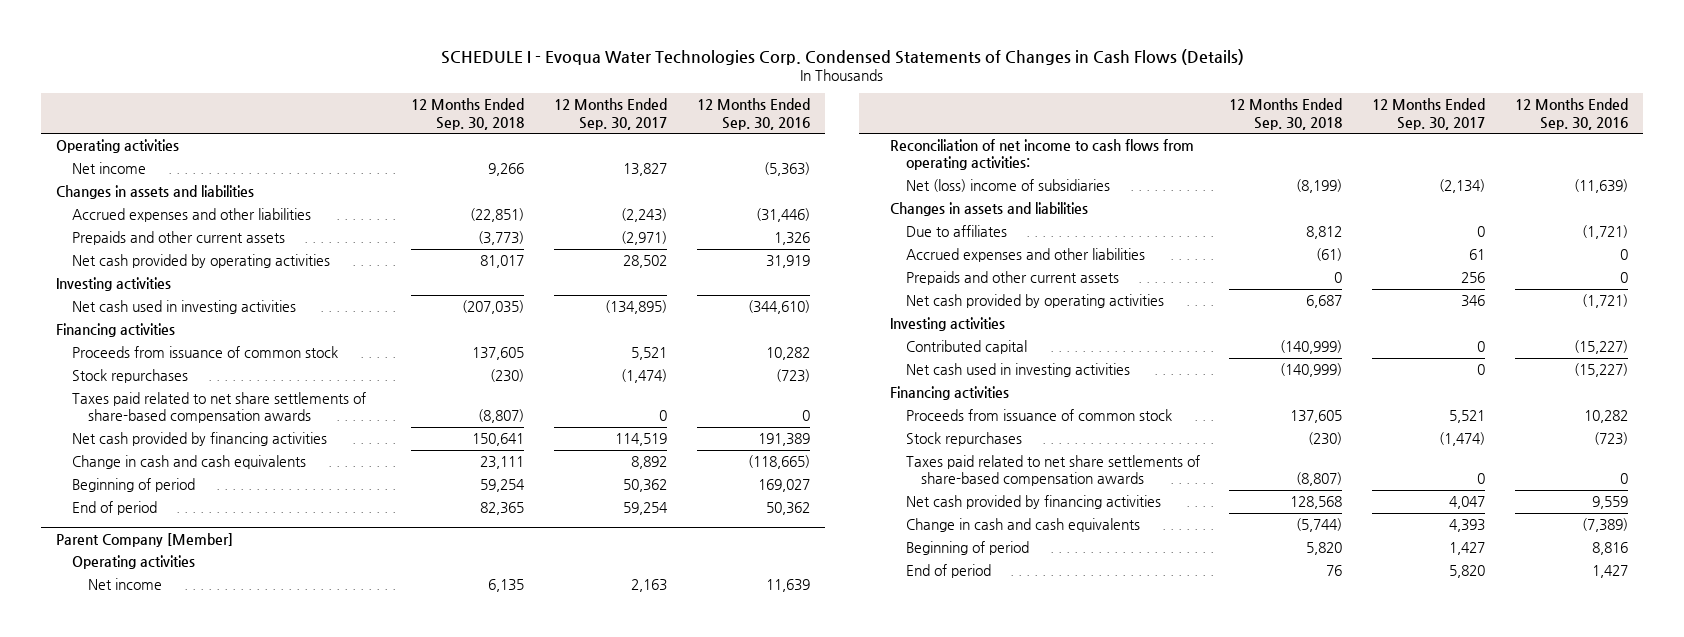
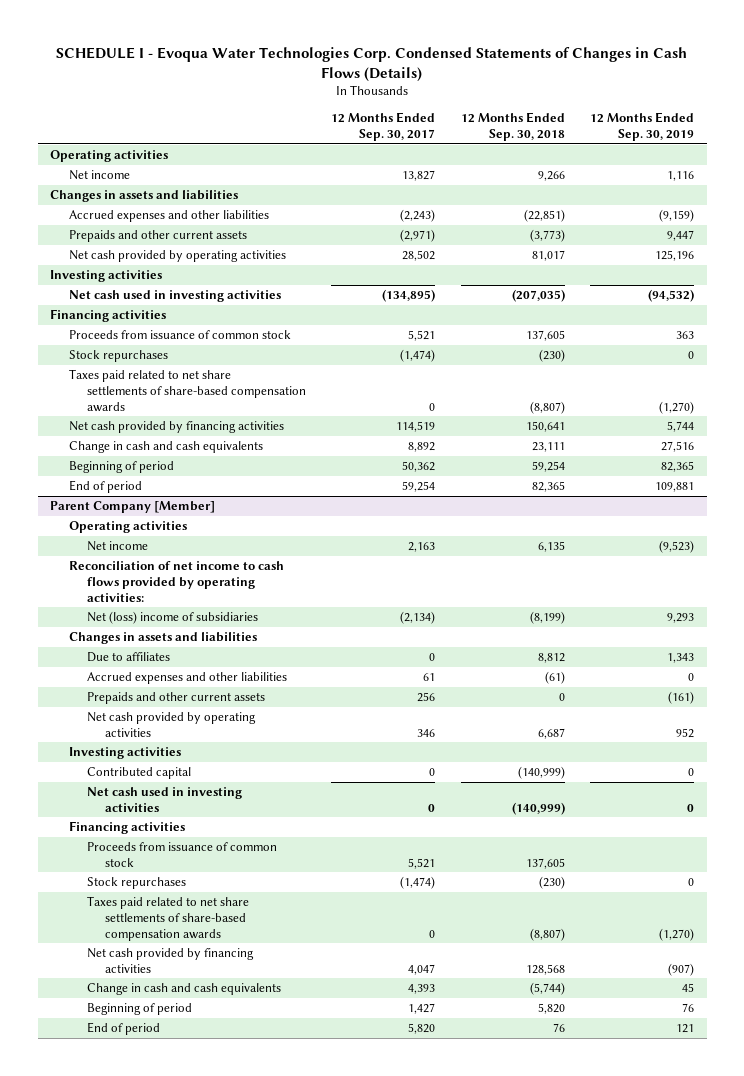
- | 12 Months Ended Sep. 30, 2018 | 12 Months Ended Sep. 30, 2017 | 12 Months Ended Sep. 30, 2016
+ | 12 Months Ended Sep. 30, 2017 | 12 Months Ended Sep. 30, 2018 | 12 Months Ended Sep. 30, 2019
@ Parent Company [Member]
- Reconciliation of net income to cash flows from operating activities:
+ Reconciliation of net income to cash flows provided by operating activities:

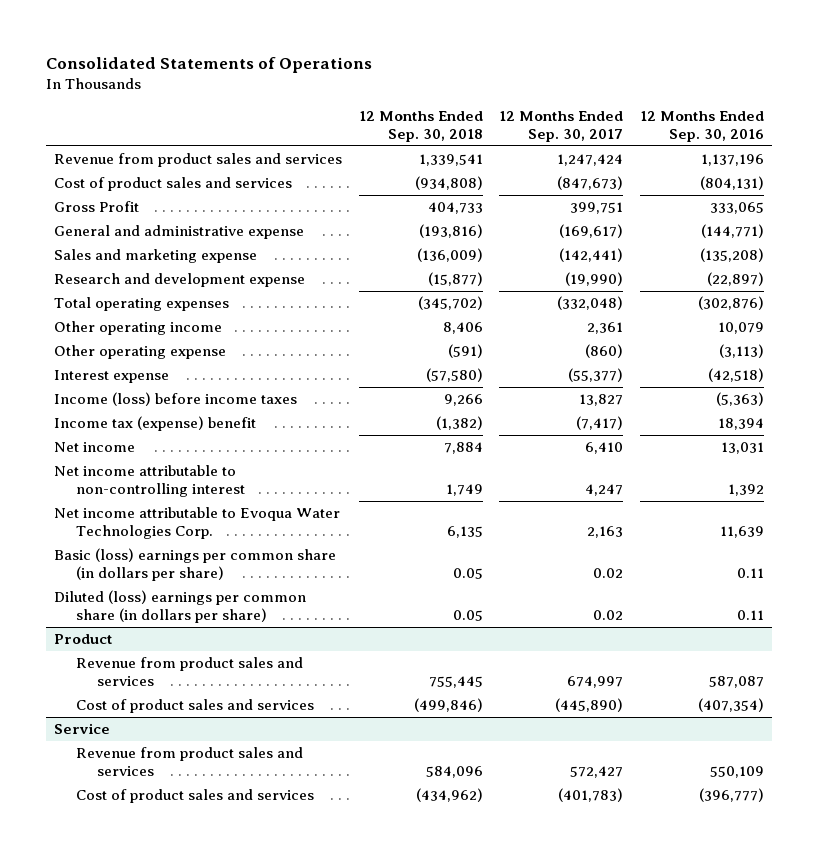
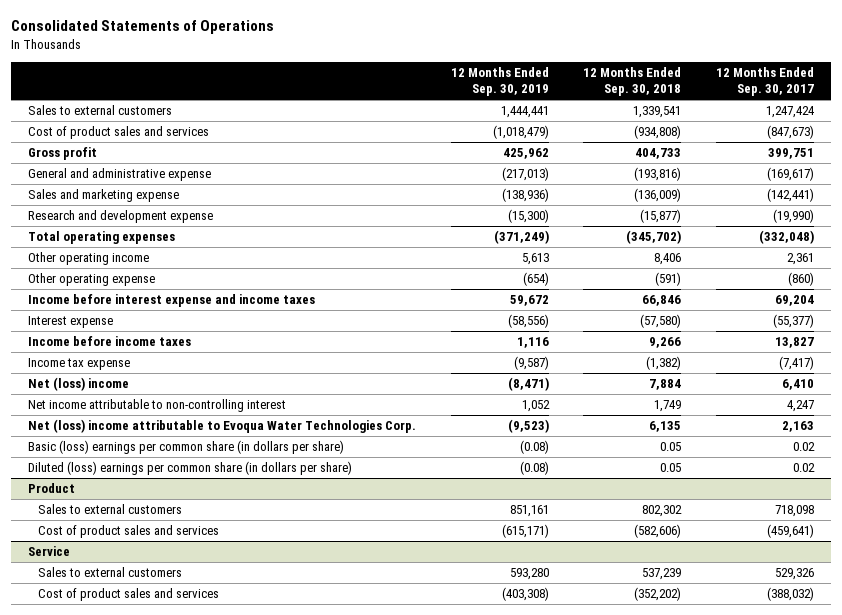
- | 12 Months Ended Sep. 30, 2018 | 12 Months Ended Sep. 30, 2017 | 12 Months Ended Sep. 30, 2016
+ | 12 Months Ended Sep. 30, 2019 | 12 Months Ended Sep. 30, 2018 | 12 Months Ended Sep. 30, 2017
- Revenue from product sales and services | 1,339,541 | 1,247,424 | 1,137,196
+ Sales to external customers | 1,444,441 | 1,339,541 | 1,247,424
- Gross Profit | 404,733 | 399,751 | 333,065
+ Gross profit | 425,962 | 404,733 | 399,751
+ Income before interest expense and income taxes | 59,672 | 66,846 | 69,204
- Income (loss) before income taxes | 9,266 | 13,827 | (5,363)
- Income tax (expense) benefit | (1,382) | (7,417) | 18,394
- Net income | 7,884 | 6,410 | 13,031
+ Income before income taxes | 1,116 | 9,266 | 13,827
+ Income tax expense | (9,587) | (1,382) | (7,417)
+ Net (loss) income | (8,471) | 7,884 | 6,410
- Net income attributable to Evoqua Water Technologies Corp. | 6,135 | 2,163 | 11,639
+ Net (loss) income attributable to Evoqua Water Technologies Corp. | (9,523) | 6,135 | 2,163
@ Product
- Revenue from product sales and services | 755,445 | 674,997 | 587,087
- Cost of product sales and services | (499,846) | (445,890) | (407,354)
+ Sales to external customers | 851,161 | 802,302 | 718,098
+ Cost of product sales and services | (615,171) | (582,606) | (459,641)
@ Service
- Revenue from product sales and services | 584,096 | 572,427 | 550,109
- Cost of product sales and services | (434,962) | (401,783) | (396,777)
+ Sales to external customers | 593,280 | 537,239 | 529,326
+ Cost of product sales and services | (403,308) | (352,202) | (388,032)

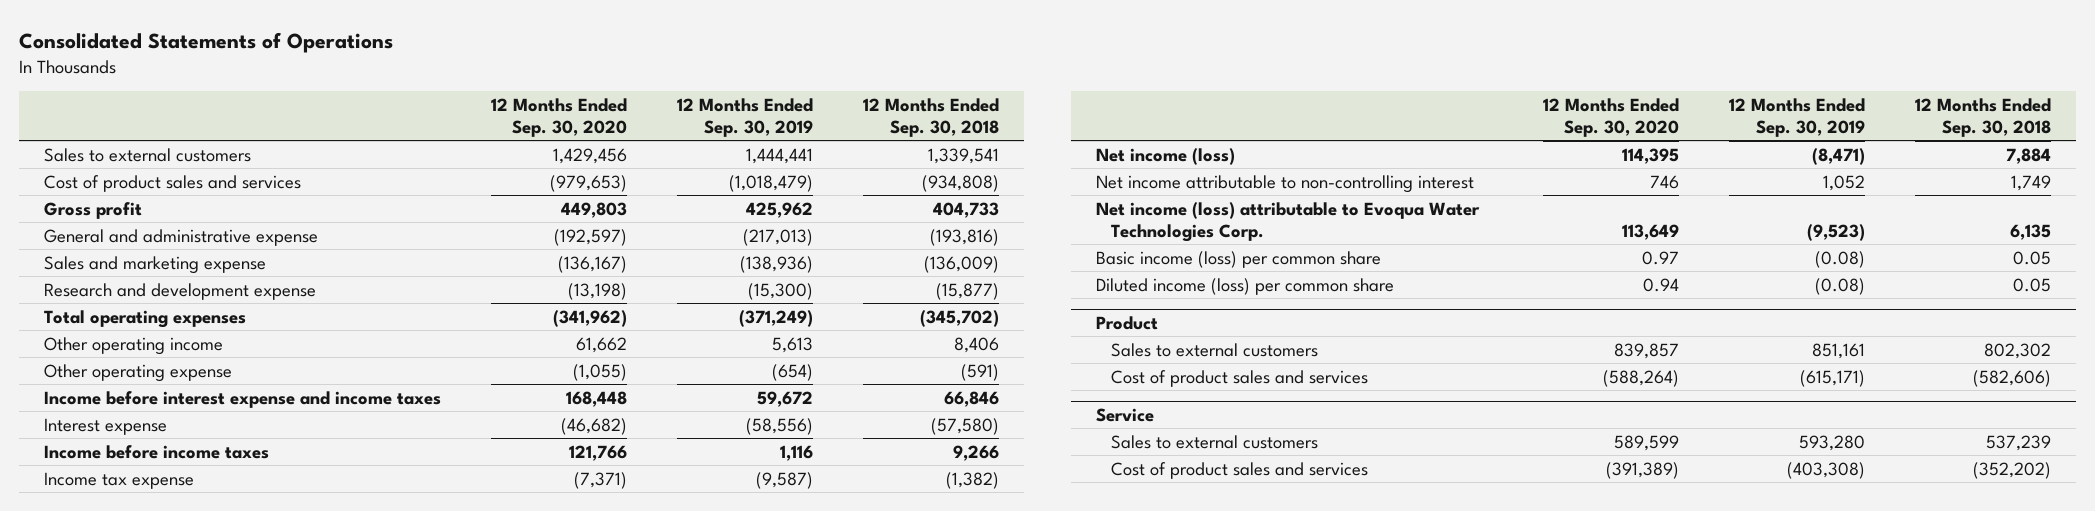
- | 12 Months Ended Sep. 30, 2019 | 12 Months Ended Sep. 30, 2018 | 12 Months Ended Sep. 30, 2017
+ | 12 Months Ended Sep. 30, 2020 | 12 Months Ended Sep. 30, 2019 | 12 Months Ended Sep. 30, 2018
- Net (loss) income | (8,471) | 7,884 | 6,410
+ Net income (loss) | 114,395 | (8,471) | 7,884
- Net (loss) income attributable to Evoqua Water Technologies Corp. | (9,523) | 6,135 | 2,163
- Basic (loss) earnings per common share (in dollars per share) | (0.08) | 0.05 | 0.02
- Diluted (loss) earnings per common share (in dollars per share) | (0.08) | 0.05 | 0.02
+ Net income (loss) attributable to Evoqua Water Technologies Corp. | 113,649 | (9,523) | 6,135
+ Basic income (loss) per common share | 0.97 | (0.08) | 0.05
+ Diluted income (loss) per common share | 0.94 | (0.08) | 0.05

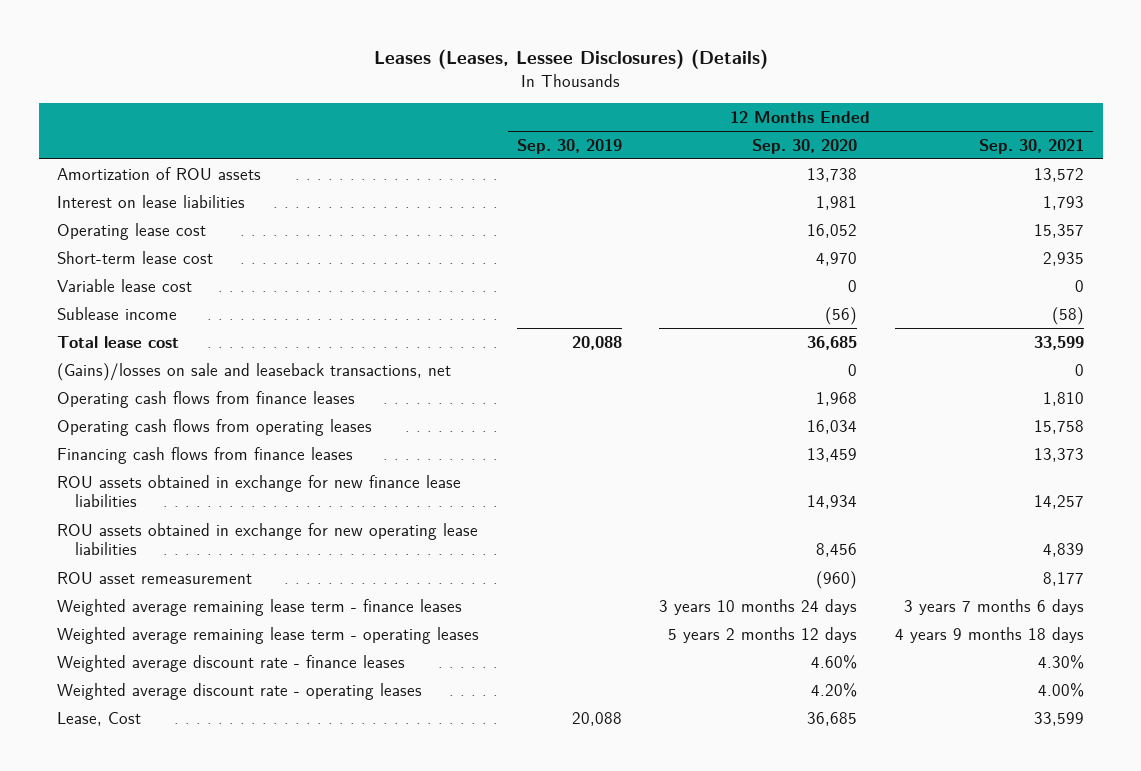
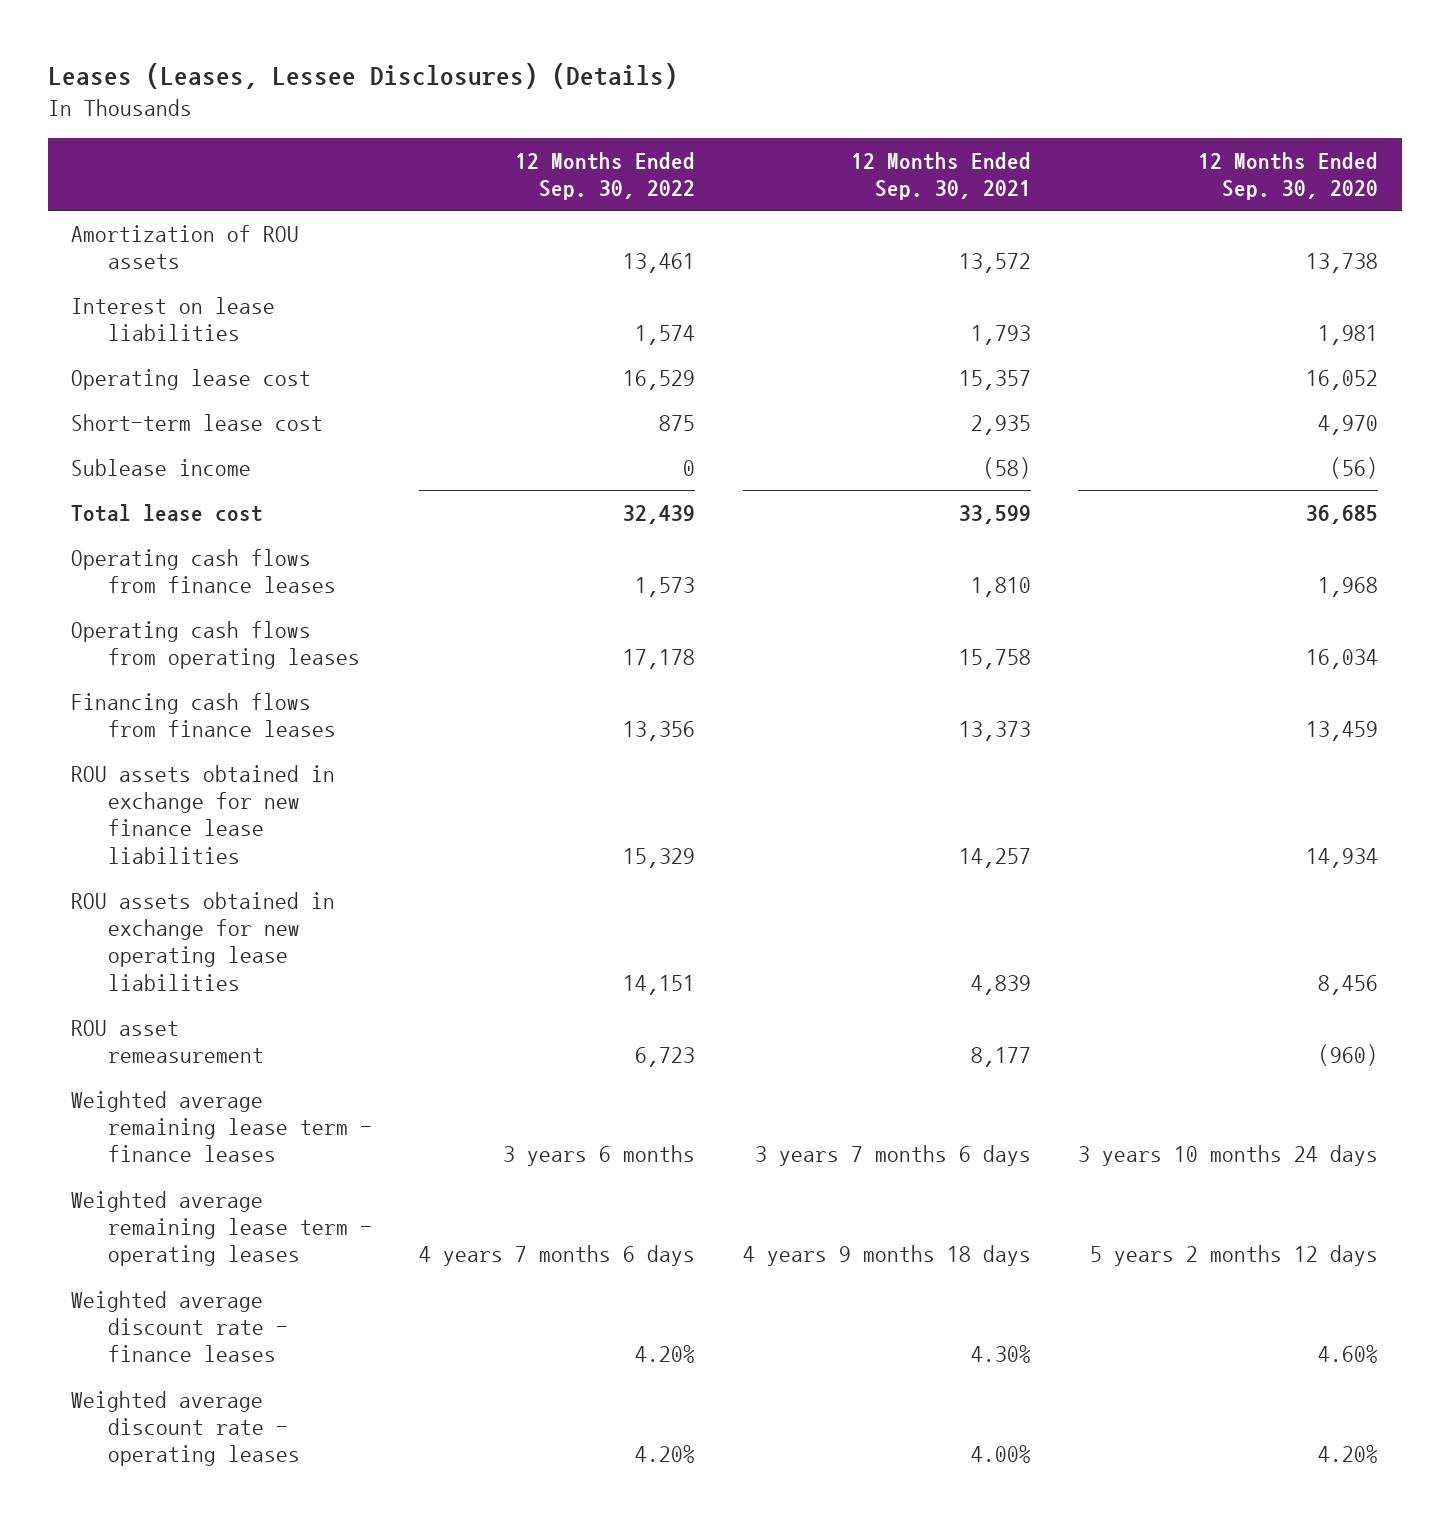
- | 12 Months Ended Sep. 30, 2019 | 12 Months Ended Sep. 30, 2020 | 12 Months Ended Sep. 30, 2021
+ | 12 Months Ended Sep. 30, 2022 | 12 Months Ended Sep. 30, 2021 | 12 Months Ended Sep. 30, 2020
- Variable lease cost | | 0 | 0
- (Gains)/losses on sale and leaseback transactions, net | | 0 | 0
- Lease, Cost | 20,088 | 36,685 | 33,599

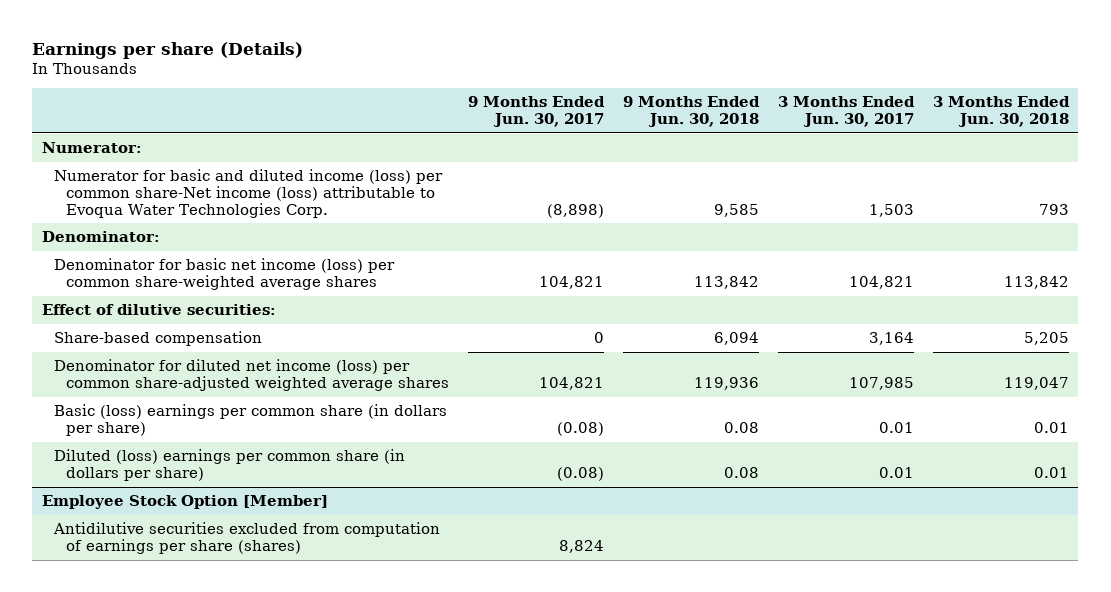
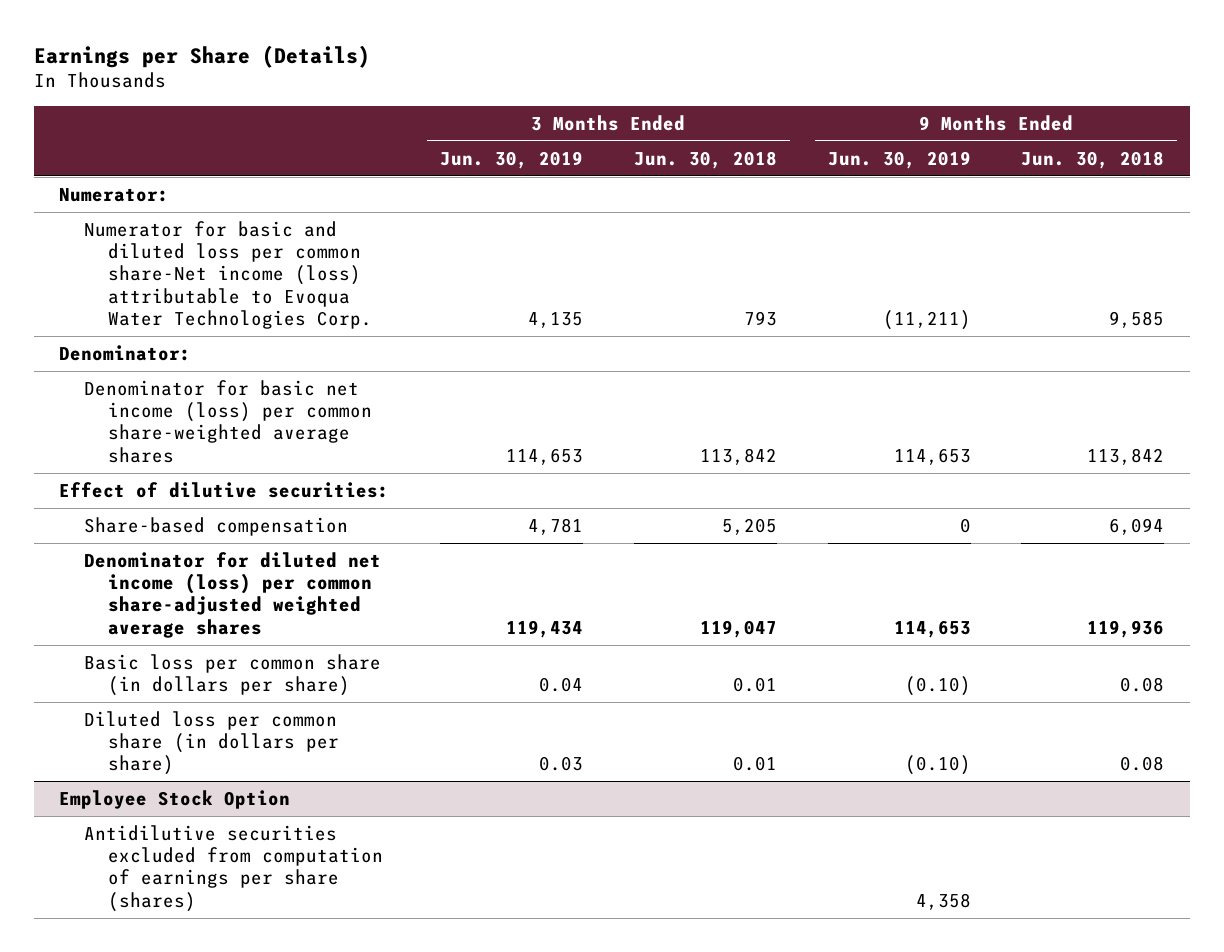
- Earnings per share (Details)
+ Earnings per Share (Details)
- | 9 Months Ended Jun. 30, 2017 | 9 Months Ended Jun. 30, 2018 | 3 Months Ended Jun. 30, 2017 | 3 Months Ended Jun. 30, 2018
+ | 3 Months Ended Jun. 30, 2019 | 3 Months Ended Jun. 30, 2018 | 9 Months Ended Jun. 30, 2019 | 9 Months Ended Jun. 30, 2018
- Numerator for basic and diluted income (loss) per common share-Net income (loss) attributable to Evoqua Water Technologies Corp. | (8,898) | 9,585 | 1,503 | 793
+ Numerator for basic and diluted loss per common share-Net income (loss) attributable to Evoqua Water Technologies Corp. | 4,135 | 793 | (11,211) | 9,585
- Basic (loss) earnings per common share (in dollars per share) | (0.08) | 0.08 | 0.01 | 0.01
- Diluted (loss) earnings per common share (in dollars per share) | (0.08) | 0.08 | 0.01 | 0.01
- Employee Stock Option [Member]
+ Basic loss per common share (in dollars per share) | 0.04 | 0.01 | (0.10) | 0.08
+ Diluted loss per common share (in dollars per share) | 0.03 | 0.01 | (0.10) | 0.08
+ Employee Stock Option

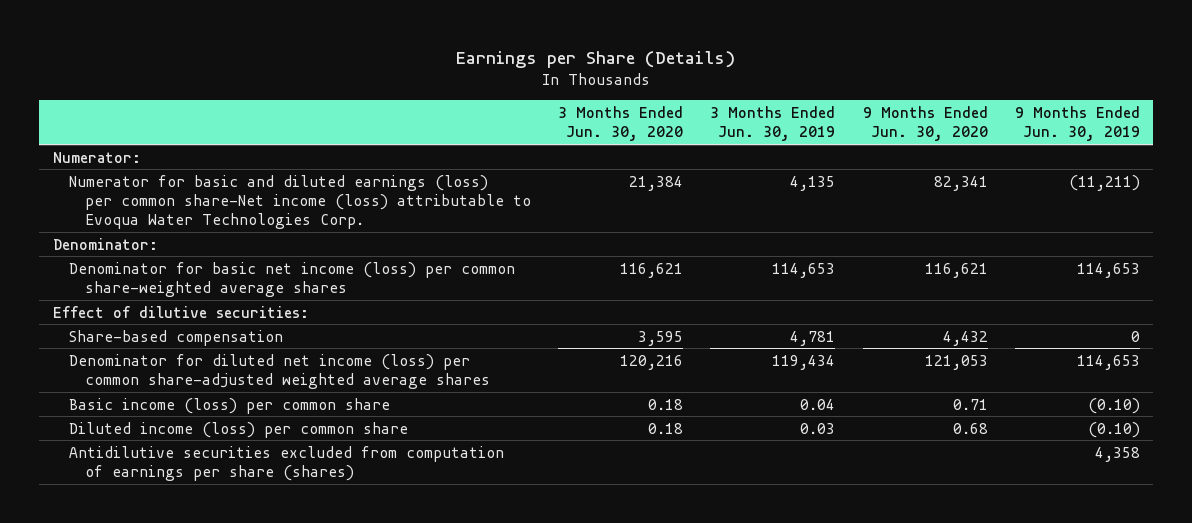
- | 3 Months Ended Jun. 30, 2019 | 3 Months Ended Jun. 30, 2018 | 9 Months Ended Jun. 30, 2019 | 9 Months Ended Jun. 30, 2018
+ | 3 Months Ended Jun. 30, 2020 | 3 Months Ended Jun. 30, 2019 | 9 Months Ended Jun. 30, 2020 | 9 Months Ended Jun. 30, 2019
- Numerator for basic and diluted loss per common share-Net income (loss) attributable to Evoqua Water Technologies Corp. | 4,135 | 793 | (11,211) | 9,585
+ Numerator for basic and diluted earnings (loss) per common share-Net income (loss) attributable to Evoqua Water Technologies Corp. | 21,384 | 4,135 | 82,341 | (11,211)
- Basic loss per common share (in dollars per share) | 0.04 | 0.01 | (0.10) | 0.08
- Diluted loss per common share (in dollars per share) | 0.03 | 0.01 | (0.10) | 0.08
- Employee Stock Option
+ Basic income (loss) per common share | 0.18 | 0.04 | 0.71 | (0.10)
+ Diluted income (loss) per common share | 0.18 | 0.03 | 0.68 | (0.10)

